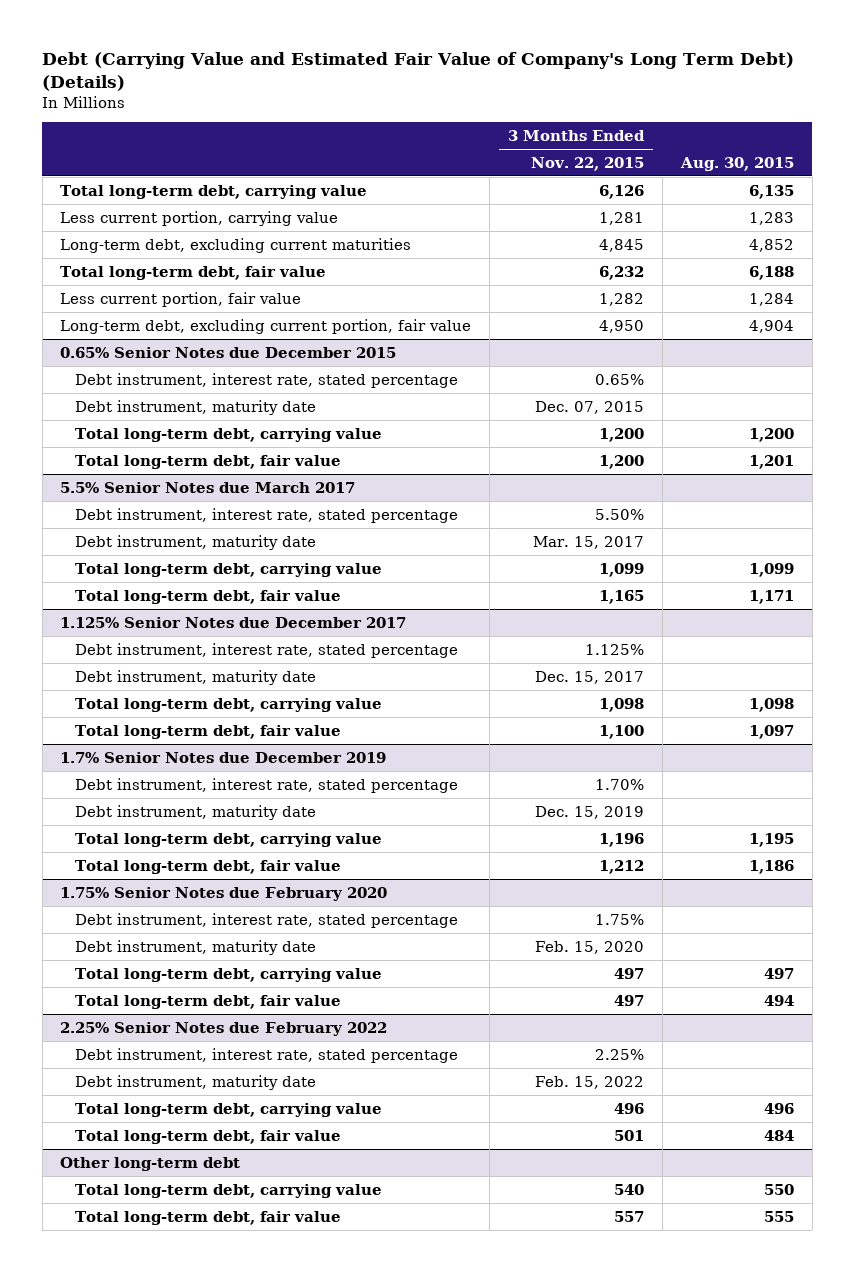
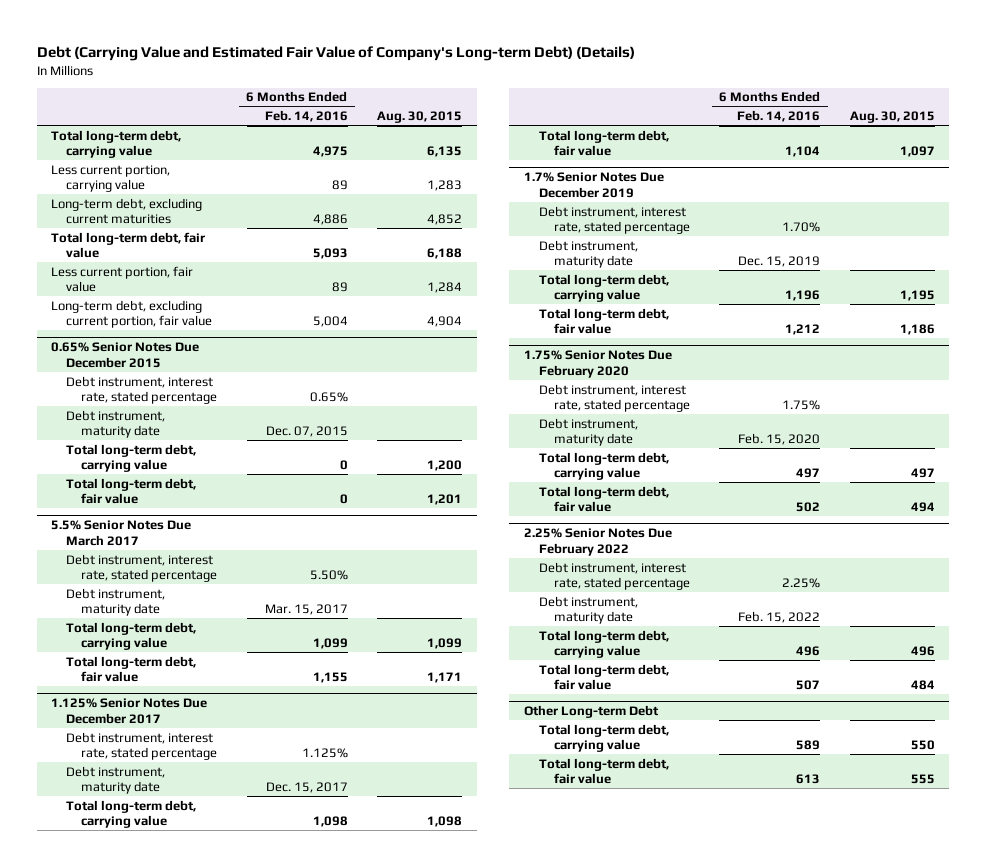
- Debt (Carrying Value and Estimated Fair Value of Company's Long Term Debt) (Details)
+ Debt (Carrying Value and Estimated Fair Value of Company's Long-term Debt) (Details)
- | 3 Months Ended Nov. 22, 2015 | Aug. 30, 2015
+ | 6 Months Ended Feb. 14, 2016 | Aug. 30, 2015
- 0.65% Senior Notes due December 2015
+ 0.65% Senior Notes Due December 2015
- 5.5% Senior Notes due March 2017
+ 5.5% Senior Notes Due March 2017
- 1.125% Senior Notes due December 2017
+ 1.125% Senior Notes Due December 2017
- 1.7% Senior Notes due December 2019
+ 1.7% Senior Notes Due December 2019
- 1.75% Senior Notes due February 2020
+ 1.75% Senior Notes Due February 2020
- 2.25% Senior Notes due February 2022
+ 2.25% Senior Notes Due February 2022
- Other long-term debt
+ Other Long-term Debt

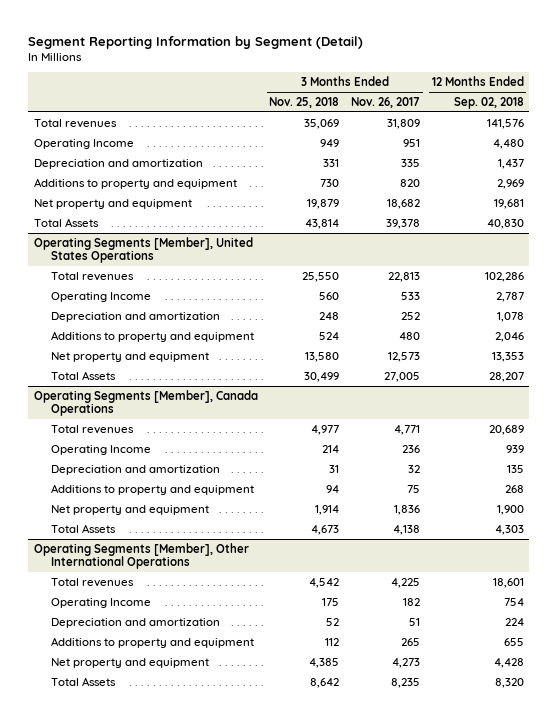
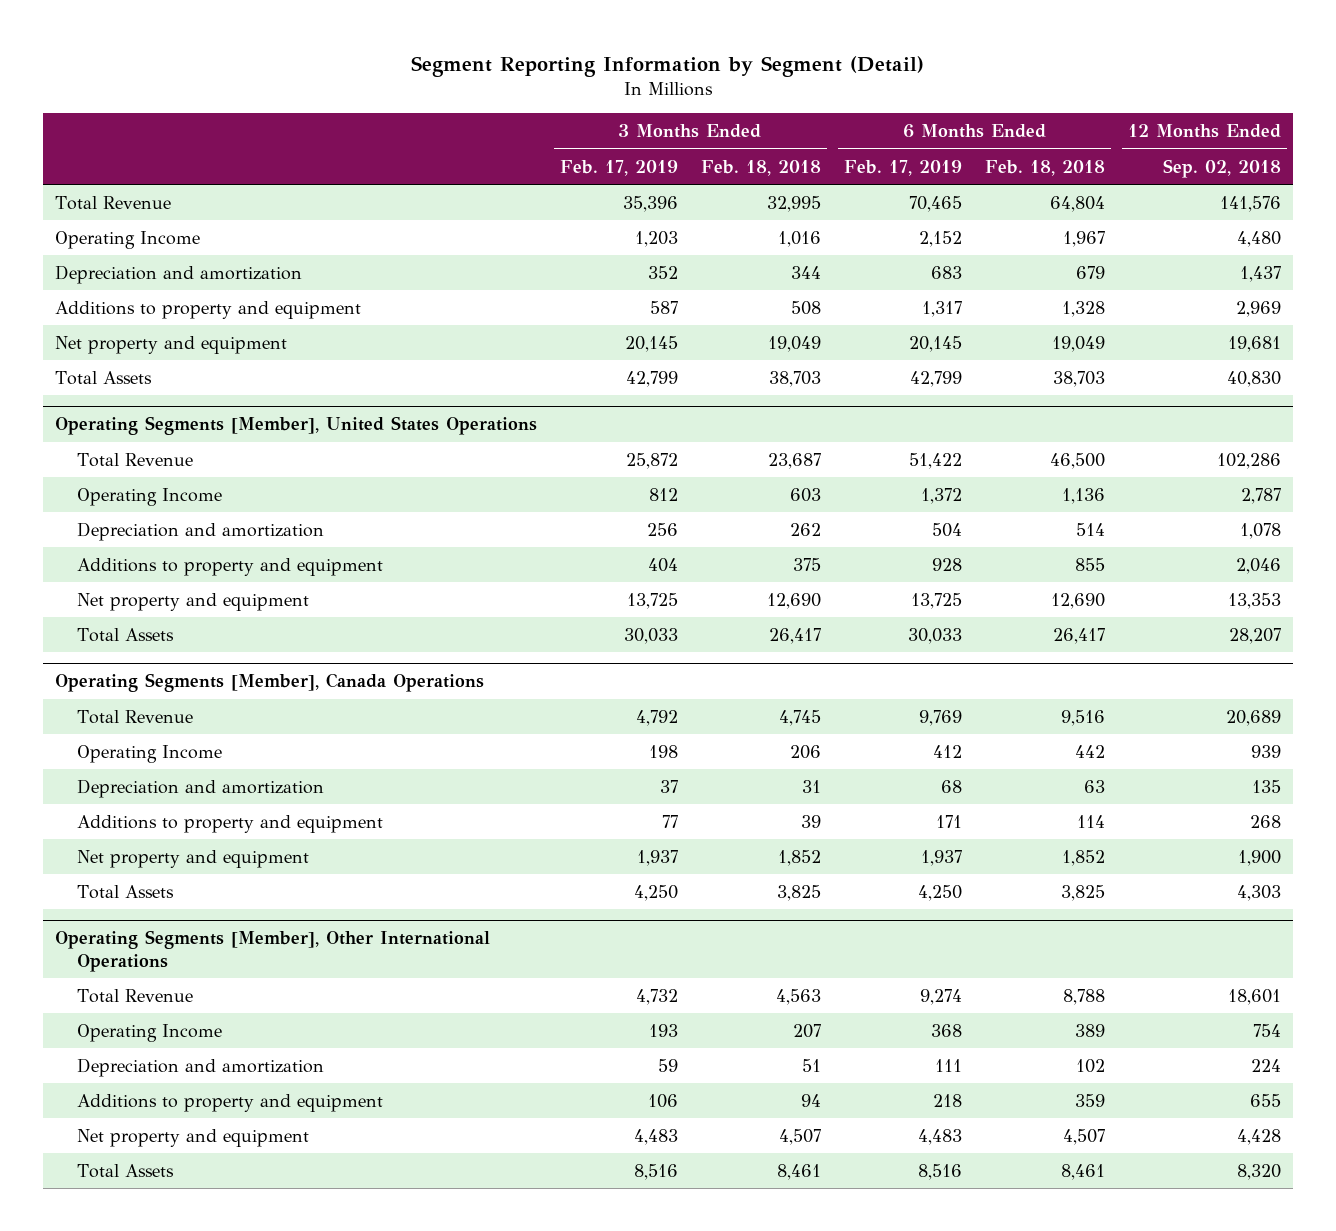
- | 3 Months Ended Nov. 25, 2018 | 3 Months Ended Nov. 26, 2017 | 12 Months Ended Sep. 02, 2018
+ | 3 Months Ended Feb. 17, 2019 | 3 Months Ended Feb. 18, 2018 | 6 Months Ended Feb. 17, 2019 | 6 Months Ended Feb. 18, 2018 | 12 Months Ended Sep. 02, 2018
- Total revenues | 35,069 | 31,809 | 141,576
+ Total Revenue | 35,396 | 32,995 | 70,465 | 64,804 | 141,576
@ Operating Segments [Member], United States Operations
- Total revenues | 25,550 | 22,813 | 102,286
+ Total Revenue | 25,872 | 23,687 | 51,422 | 46,500 | 102,286
@ Operating Segments [Member], Canada Operations
- Total revenues | 4,977 | 4,771 | 20,689
+ Total Revenue | 4,792 | 4,745 | 9,769 | 9,516 | 20,689
@ Operating Segments [Member], Other International Operations
- Total revenues | 4,542 | 4,225 | 18,601
+ Total Revenue | 4,732 | 4,563 | 9,274 | 8,788 | 18,601

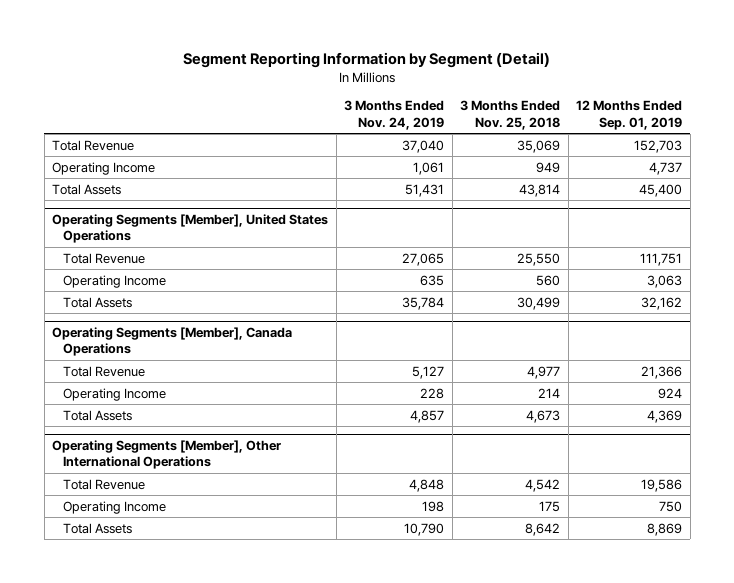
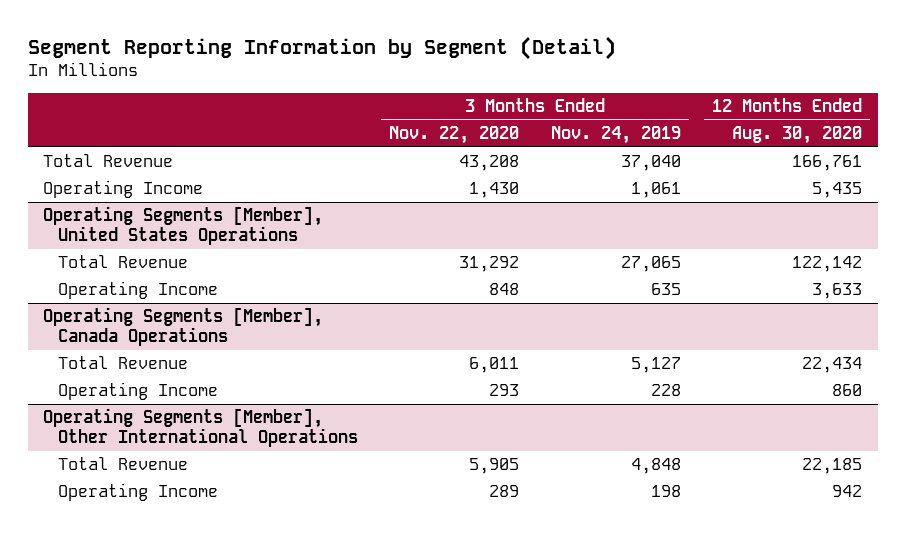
- | 3 Months Ended Nov. 24, 2019 | 3 Months Ended Nov. 25, 2018 | 12 Months Ended Sep. 01, 2019
+ | 3 Months Ended Nov. 22, 2020 | 3 Months Ended Nov. 24, 2019 | 12 Months Ended Aug. 30, 2020
- Total Assets | 51,431 | 43,814 | 45,400
@ Operating Segments [Member], United States Operations
- Total Assets | 35,784 | 30,499 | 32,162
@ Operating Segments [Member], Canada Operations
- Total Assets | 4,857 | 4,673 | 4,369
@ Operating Segments [Member], Other International Operations
- Total Assets | 10,790 | 8,642 | 8,869

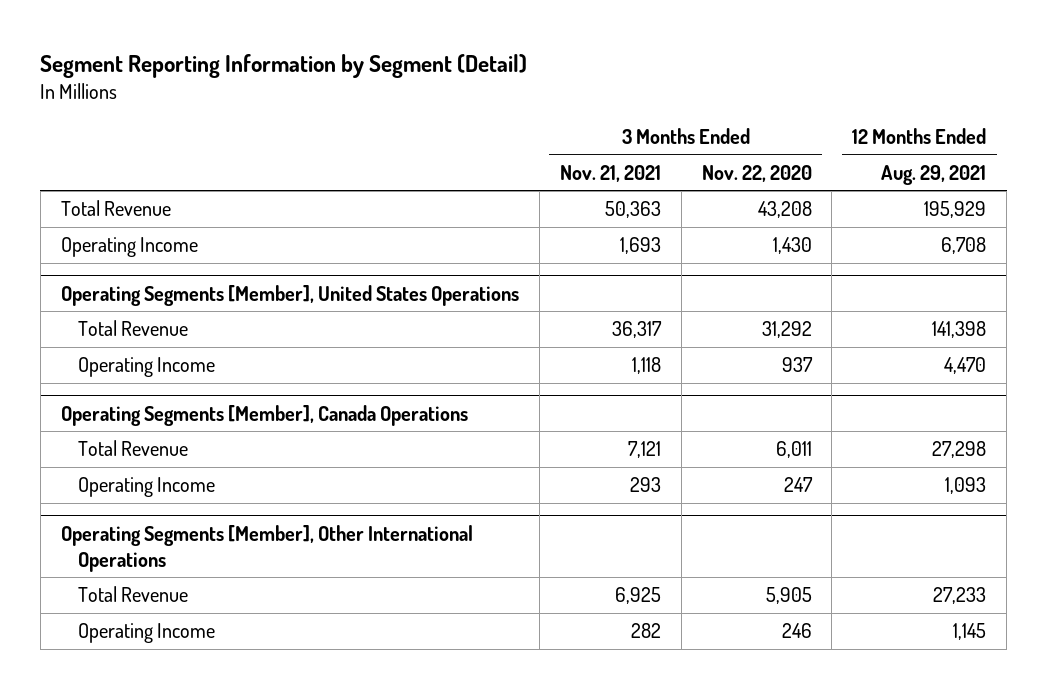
- | 3 Months Ended Nov. 22, 2020 | 3 Months Ended Nov. 24, 2019 | 12 Months Ended Aug. 30, 2020
+ | 3 Months Ended Nov. 21, 2021 | 3 Months Ended Nov. 22, 2020 | 12 Months Ended Aug. 29, 2021
@ Operating Segments [Member], United States Operations
- Operating Income | 848 | 635 | 3,633
+ Operating Income | 1,118 | 937 | 4,470
@ Operating Segments [Member], Canada Operations
- Operating Income | 293 | 228 | 860
+ Operating Income | 293 | 247 | 1,093
@ Operating Segments [Member], Other International Operations
- Operating Income | 289 | 198 | 942
+ Operating Income | 282 | 246 | 1,145

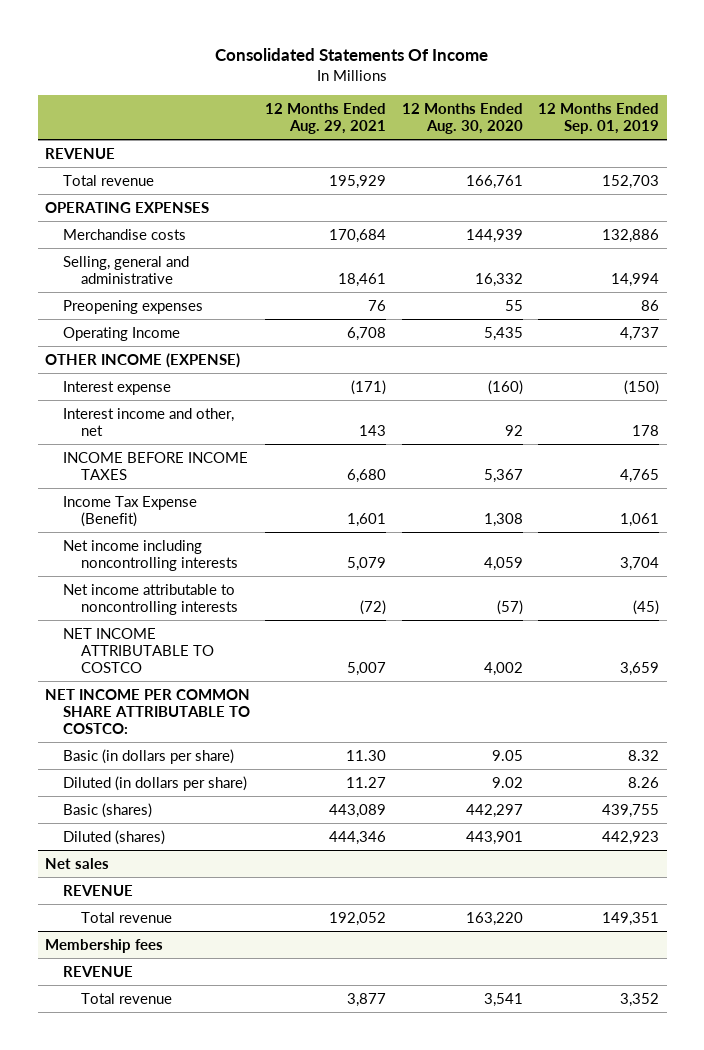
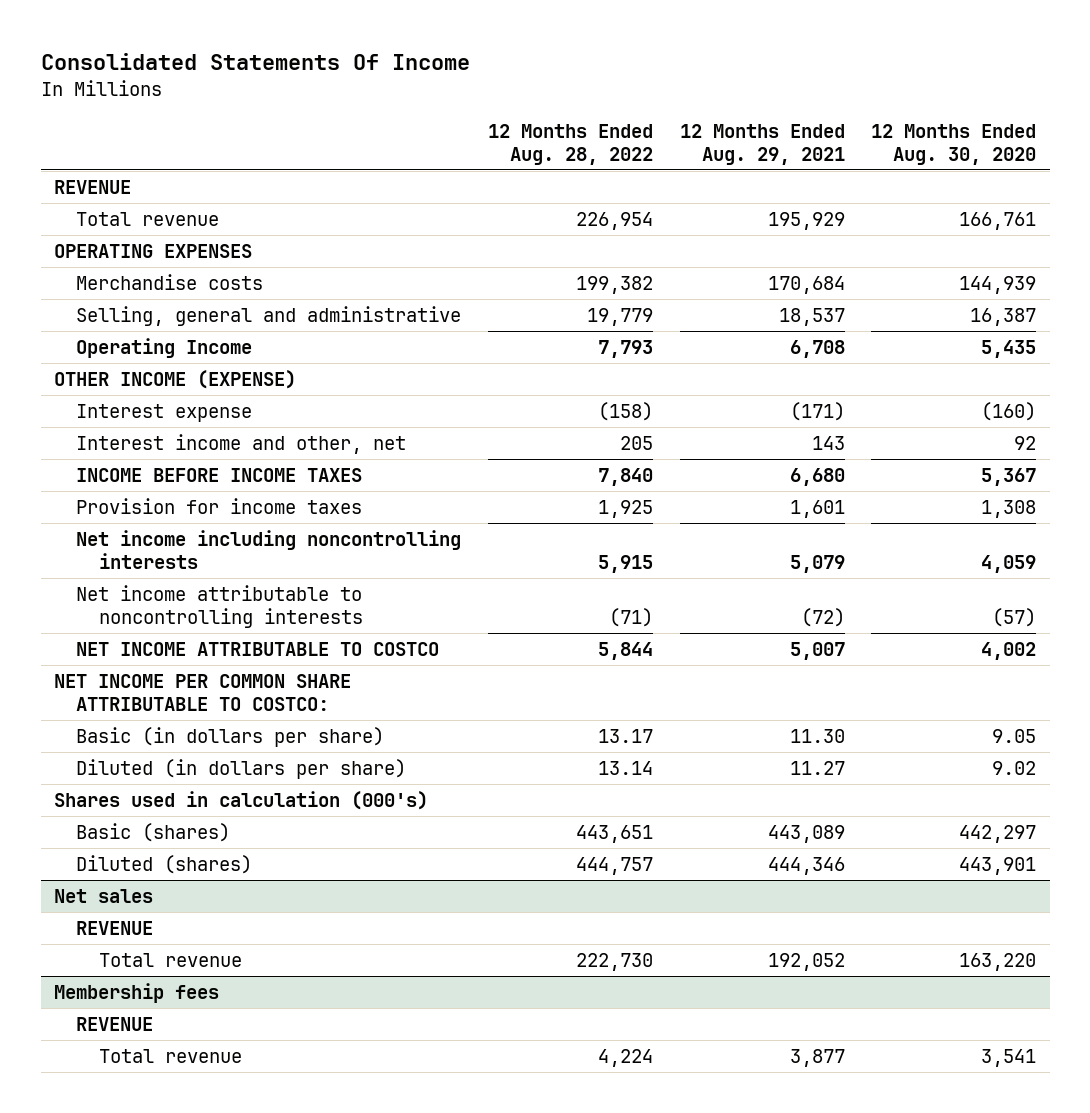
- | 12 Months Ended Aug. 29, 2021 | 12 Months Ended Aug. 30, 2020 | 12 Months Ended Sep. 01, 2019
+ | 12 Months Ended Aug. 28, 2022 | 12 Months Ended Aug. 29, 2021 | 12 Months Ended Aug. 30, 2020
- Selling, general and administrative | 18,461 | 16,332 | 14,994
- Preopening expenses | 76 | 55 | 86
+ Selling, general and administrative | 19,779 | 18,537 | 16,387
- Income Tax Expense (Benefit) | 1,601 | 1,308 | 1,061
+ Provision for income taxes | 1,925 | 1,601 | 1,308
+ Shares used in calculation (000's)

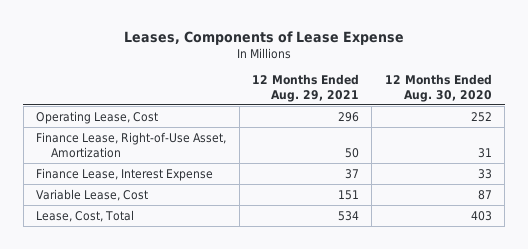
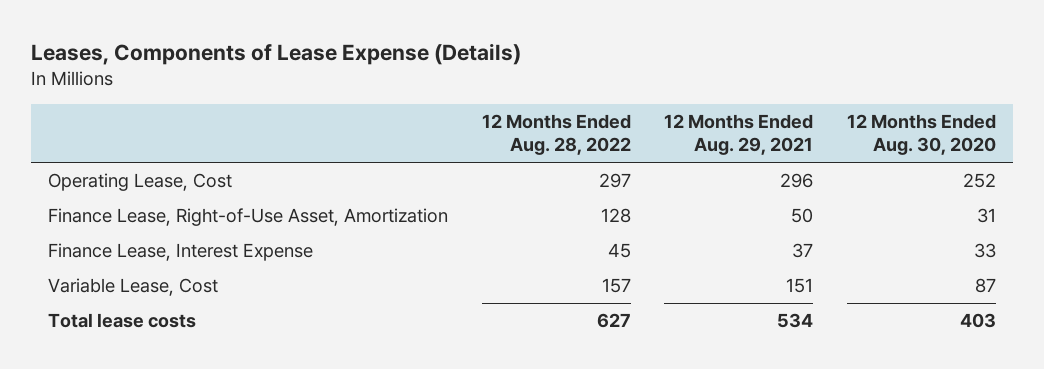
- Leases, Components of Lease Expense
+ Leases, Components of Lease Expense (Details)
- | 12 Months Ended Aug. 29, 2021 | 12 Months Ended Aug. 30, 2020
+ | 12 Months Ended Aug. 28, 2022 | 12 Months Ended Aug. 29, 2021 | 12 Months Ended Aug. 30, 2020
- Lease, Cost, Total | 534 | 403
+ Total lease costs | 627 | 534 | 403

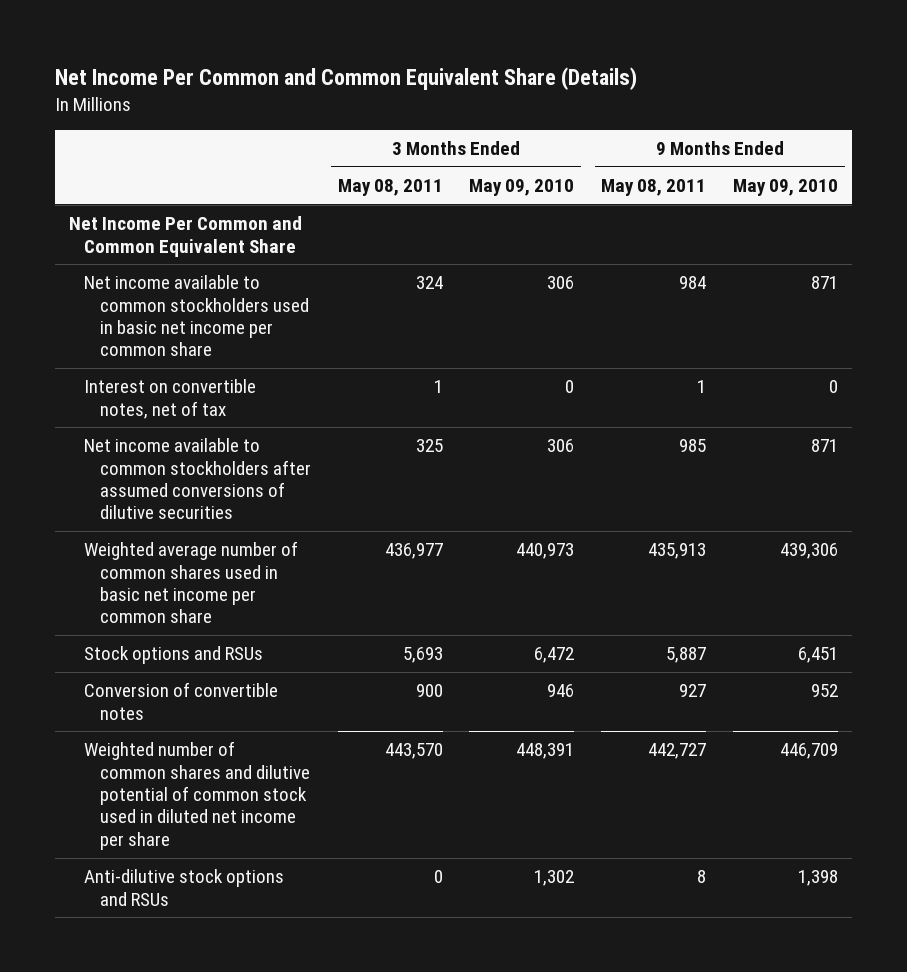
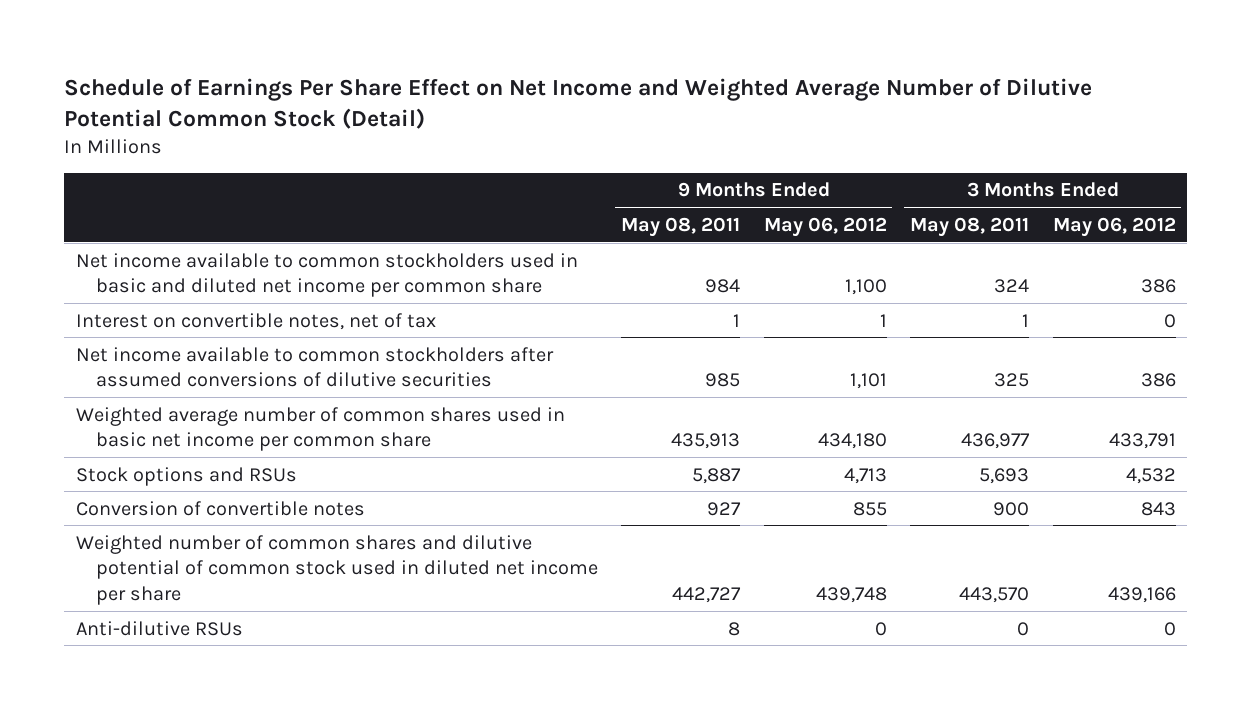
- Net Income Per Common and Common Equivalent Share (Details)
+ Schedule of Earnings Per Share Effect on Net Income and Weighted Average Number of Dilutive Potential Common Stock (Detail)
- | 3 Months Ended May 08, 2011 | 3 Months Ended May 09, 2010 | 9 Months Ended May 08, 2011 | 9 Months Ended May 09, 2010
+ | 9 Months Ended May 08, 2011 | 9 Months Ended May 06, 2012 | 3 Months Ended May 08, 2011 | 3 Months Ended May 06, 2012
- Net Income Per Common and Common Equivalent Share
- Net income available to common stockholders used in basic net income per common share | 324 | 306 | 984 | 871
+ Net income available to common stockholders used in basic and diluted net income per common share | 984 | 1,100 | 324 | 386
- Anti-dilutive stock options and RSUs | 0 | 1,302 | 8 | 1,398
+ Anti-dilutive RSUs | 8 | 0 | 0 | 0

